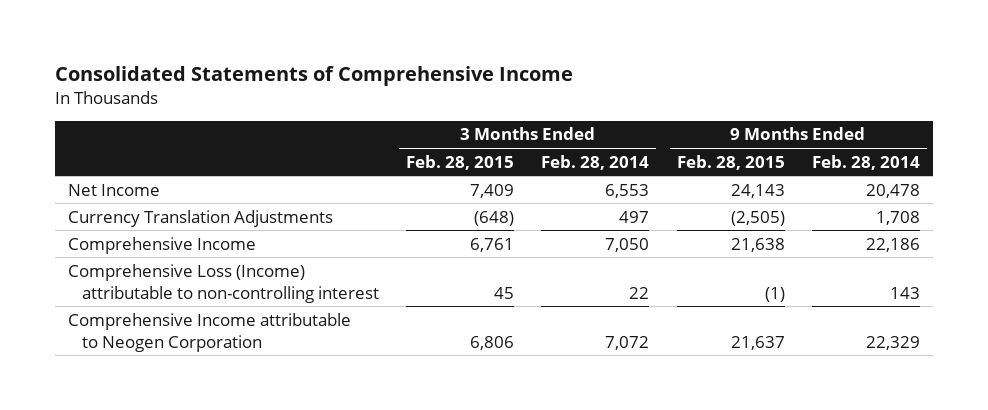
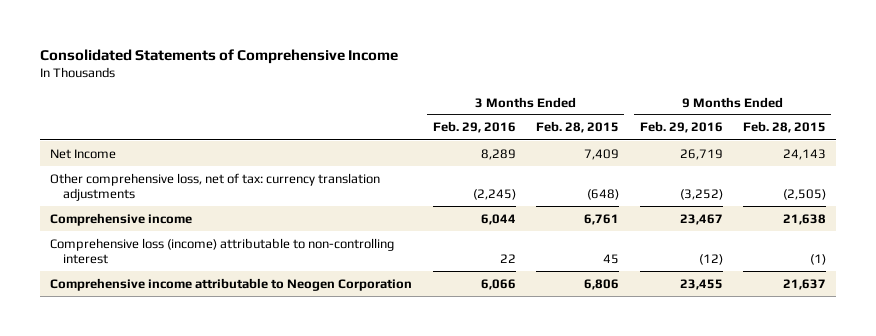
- | 3 Months Ended Feb. 28, 2015 | 3 Months Ended Feb. 28, 2014 | 9 Months Ended Feb. 28, 2015 | 9 Months Ended Feb. 28, 2014
+ | 3 Months Ended Feb. 29, 2016 | 3 Months Ended Feb. 28, 2015 | 9 Months Ended Feb. 29, 2016 | 9 Months Ended Feb. 28, 2015
- Currency Translation Adjustments | (648) | 497 | (2,505) | 1,708
- Comprehensive Income | 6,761 | 7,050 | 21,638 | 22,186
- Comprehensive Loss (Income) attributable to non-controlling interest | 45 | 22 | (1) | 143
- Comprehensive Income attributable to Neogen Corporation | 6,806 | 7,072 | 21,637 | 22,329
+ Other comprehensive loss, net of tax: currency translation adjustments | (2,245) | (648) | (3,252) | (2,505)
+ Comprehensive income | 6,044 | 6,761 | 23,467 | 21,638
+ Comprehensive loss (income) attributable to non-controlling interest | 22 | 45 | (12) | (1)
+ Comprehensive income attributable to Neogen Corporation | 6,066 | 6,806 | 23,455 | 21,637

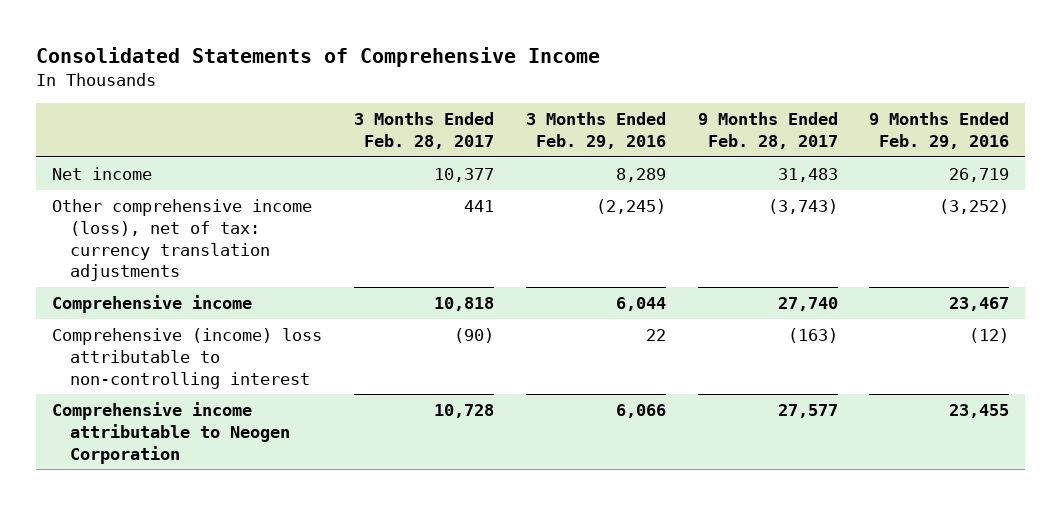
- | 3 Months Ended Feb. 29, 2016 | 3 Months Ended Feb. 28, 2015 | 9 Months Ended Feb. 29, 2016 | 9 Months Ended Feb. 28, 2015
+ | 3 Months Ended Feb. 28, 2017 | 3 Months Ended Feb. 29, 2016 | 9 Months Ended Feb. 28, 2017 | 9 Months Ended Feb. 29, 2016
- Net Income | 8,289 | 7,409 | 26,719 | 24,143
- Other comprehensive loss, net of tax: currency translation adjustments | (2,245) | (648) | (3,252) | (2,505)
+ Net income | 10,377 | 8,289 | 31,483 | 26,719
+ Other comprehensive income (loss), net of tax: currency translation adjustments | 441 | (2,245) | (3,743) | (3,252)
- Comprehensive loss (income) attributable to non-controlling interest | 22 | 45 | (12) | (1)
+ Comprehensive (income) loss attributable to non-controlling interest | (90) | 22 | (163) | (12)

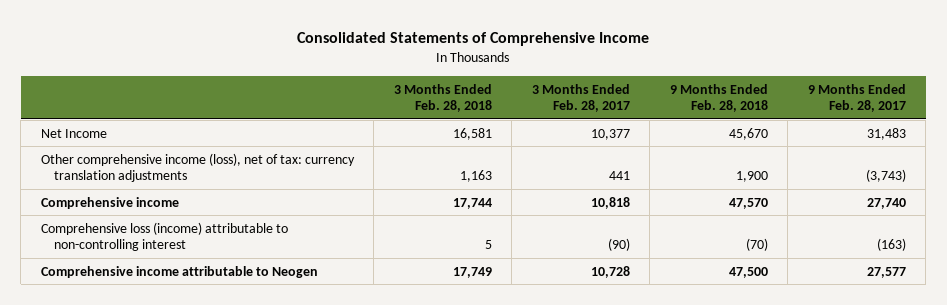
- | 3 Months Ended Feb. 28, 2017 | 3 Months Ended Feb. 29, 2016 | 9 Months Ended Feb. 28, 2017 | 9 Months Ended Feb. 29, 2016
+ | 3 Months Ended Feb. 28, 2018 | 3 Months Ended Feb. 28, 2017 | 9 Months Ended Feb. 28, 2018 | 9 Months Ended Feb. 28, 2017
- Net income | 10,377 | 8,289 | 31,483 | 26,719
+ Net Income | 16,581 | 10,377 | 45,670 | 31,483
- Comprehensive (income) loss attributable to non-controlling interest | (90) | 22 | (163) | (12)
- Comprehensive income attributable to Neogen Corporation | 10,728 | 6,066 | 27,577 | 23,455
+ Comprehensive loss (income) attributable to non-controlling interest | 5 | (90) | (70) | (163)
+ Comprehensive income attributable to Neogen | 17,749 | 10,728 | 47,500 | 27,577

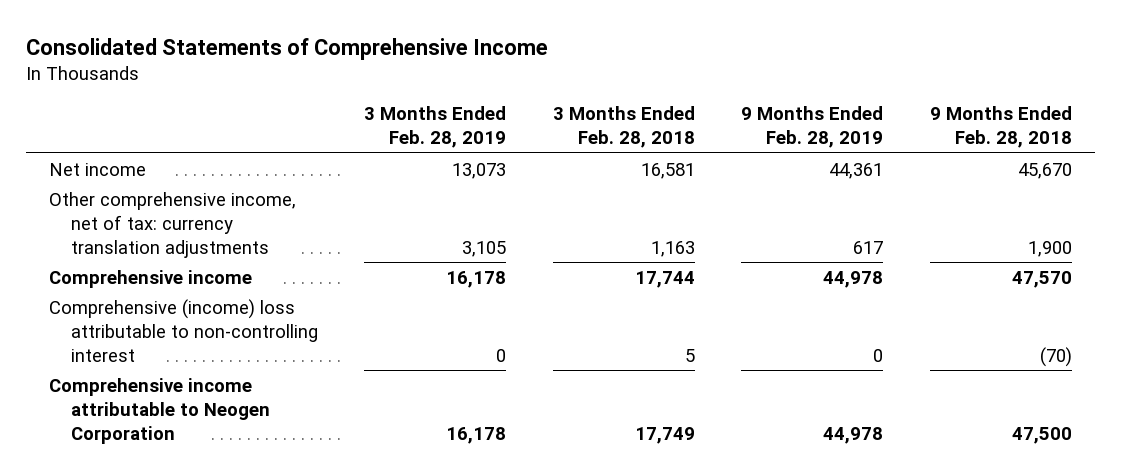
- | 3 Months Ended Feb. 28, 2018 | 3 Months Ended Feb. 28, 2017 | 9 Months Ended Feb. 28, 2018 | 9 Months Ended Feb. 28, 2017
+ | 3 Months Ended Feb. 28, 2019 | 3 Months Ended Feb. 28, 2018 | 9 Months Ended Feb. 28, 2019 | 9 Months Ended Feb. 28, 2018
- Net Income | 16,581 | 10,377 | 45,670 | 31,483
- Other comprehensive income (loss), net of tax: currency translation adjustments | 1,163 | 441 | 1,900 | (3,743)
+ Net income | 13,073 | 16,581 | 44,361 | 45,670
+ Other comprehensive income, net of tax: currency translation adjustments | 3,105 | 1,163 | 617 | 1,900
- Comprehensive loss (income) attributable to non-controlling interest | 5 | (90) | (70) | (163)
- Comprehensive income attributable to Neogen | 17,749 | 10,728 | 47,500 | 27,577
+ Comprehensive (income) loss attributable to non-controlling interest | 0 | 5 | 0 | (70)
+ Comprehensive income attributable to Neogen Corporation | 16,178 | 17,749 | 44,978 | 47,500

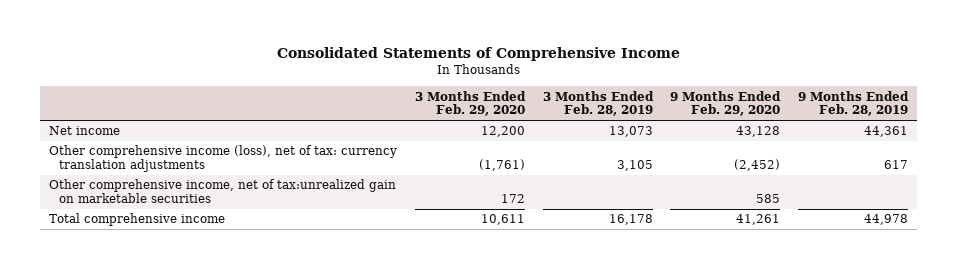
- | 3 Months Ended Feb. 28, 2019 | 3 Months Ended Feb. 28, 2018 | 9 Months Ended Feb. 28, 2019 | 9 Months Ended Feb. 28, 2018
+ | 3 Months Ended Feb. 29, 2020 | 3 Months Ended Feb. 28, 2019 | 9 Months Ended Feb. 29, 2020 | 9 Months Ended Feb. 28, 2019
- Other comprehensive income, net of tax: currency translation adjustments | 3,105 | 1,163 | 617 | 1,900
- Comprehensive income | 16,178 | 17,744 | 44,978 | 47,570
- Comprehensive (income) loss attributable to non-controlling interest | 0 | 5 | 0 | (70)
- Comprehensive income attributable to Neogen Corporation | 16,178 | 17,749 | 44,978 | 47,500
+ Other comprehensive income (loss), net of tax: currency translation adjustments | (1,761) | 3,105 | (2,452) | 617
+ Other comprehensive income, net of tax:unrealized gain on marketable securities | 172 | | 585 |
+ Total comprehensive income | 10,611 | 16,178 | 41,261 | 44,978

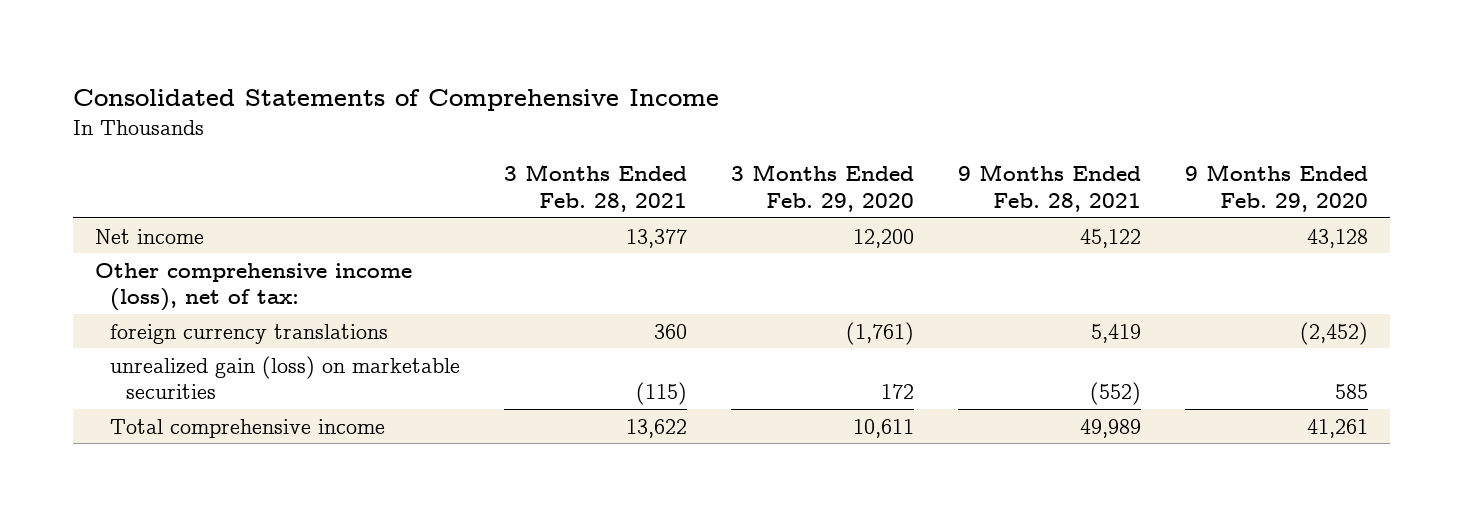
- | 3 Months Ended Feb. 29, 2020 | 3 Months Ended Feb. 28, 2019 | 9 Months Ended Feb. 29, 2020 | 9 Months Ended Feb. 28, 2019
+ | 3 Months Ended Feb. 28, 2021 | 3 Months Ended Feb. 29, 2020 | 9 Months Ended Feb. 28, 2021 | 9 Months Ended Feb. 29, 2020
- Other comprehensive income (loss), net of tax: currency translation adjustments | (1,761) | 3,105 | (2,452) | 617
- Other comprehensive income, net of tax:unrealized gain on marketable securities | 172 | | 585 |
+ Other comprehensive income (loss), net of tax:
+ foreign currency translations | 360 | (1,761) | 5,419 | (2,452)
+ unrealized gain (loss) on marketable securities | (115) | 172 | (552) | 585

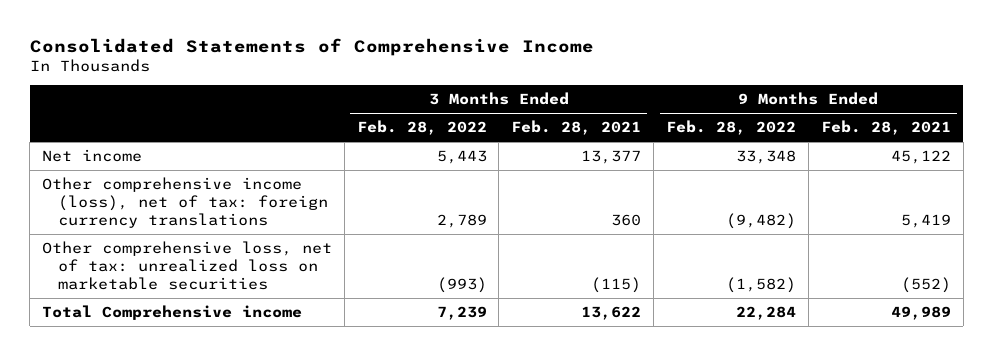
- | 3 Months Ended Feb. 28, 2021 | 3 Months Ended Feb. 29, 2020 | 9 Months Ended Feb. 28, 2021 | 9 Months Ended Feb. 29, 2020
+ | 3 Months Ended Feb. 28, 2022 | 3 Months Ended Feb. 28, 2021 | 9 Months Ended Feb. 28, 2022 | 9 Months Ended Feb. 28, 2021
- Other comprehensive income (loss), net of tax:
- foreign currency translations | 360 | (1,761) | 5,419 | (2,452)
- unrealized gain (loss) on marketable securities | (115) | 172 | (552) | 585
- Total comprehensive income | 13,622 | 10,611 | 49,989 | 41,261
+ Other comprehensive income (loss), net of tax: foreign currency translations | 2,789 | 360 | (9,482) | 5,419
+ Other comprehensive loss, net of tax: unrealized loss on marketable securities | (993) | (115) | (1,582) | (552)
+ Total Comprehensive income | 7,239 | 13,622 | 22,284 | 49,989

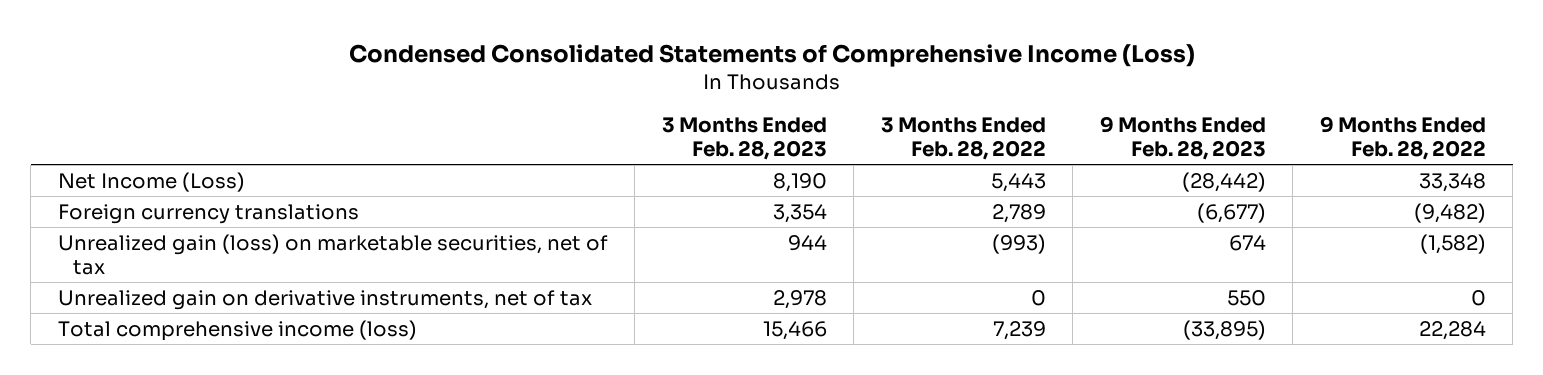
- Consolidated Statements of Comprehensive Income
+ Condensed Consolidated Statements of Comprehensive Income (Loss)
- | 3 Months Ended Feb. 28, 2022 | 3 Months Ended Feb. 28, 2021 | 9 Months Ended Feb. 28, 2022 | 9 Months Ended Feb. 28, 2021
+ | 3 Months Ended Feb. 28, 2023 | 3 Months Ended Feb. 28, 2022 | 9 Months Ended Feb. 28, 2023 | 9 Months Ended Feb. 28, 2022
- Net income | 5,443 | 13,377 | 33,348 | 45,122
- Other comprehensive income (loss), net of tax: foreign currency translations | 2,789 | 360 | (9,482) | 5,419
- Other comprehensive loss, net of tax: unrealized loss on marketable securities | (993) | (115) | (1,582) | (552)
- Total Comprehensive income | 7,239 | 13,622 | 22,284 | 49,989
+ Net Income (Loss) | 8,190 | 5,443 | (28,442) | 33,348
+ Foreign currency translations | 3,354 | 2,789 | (6,677) | (9,482)
+ Unrealized gain (loss) on marketable securities, net of tax | 944 | (993) | 674 | (1,582)
+ Unrealized gain on derivative instruments, net of tax | 2,978 | 0 | 550 | 0
+ Total comprehensive income (loss) | 15,466 | 7,239 | (33,895) | 22,284

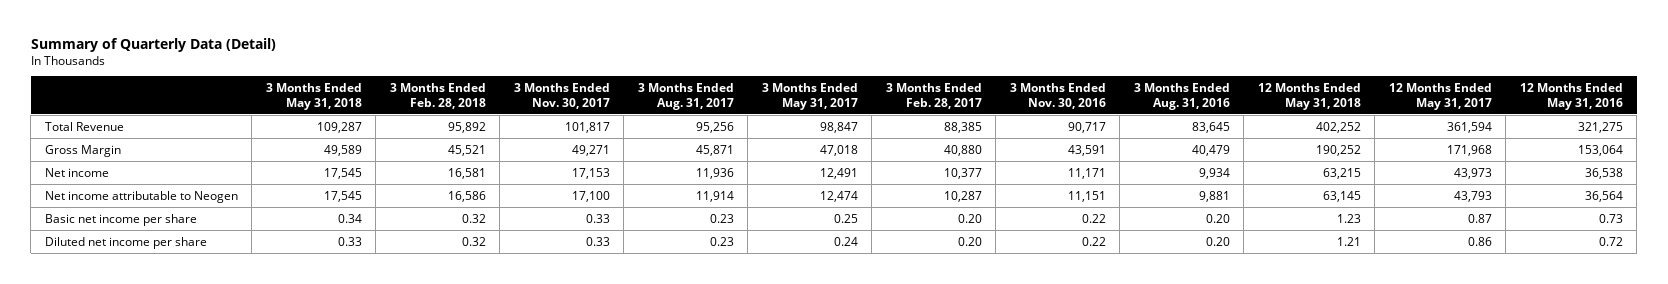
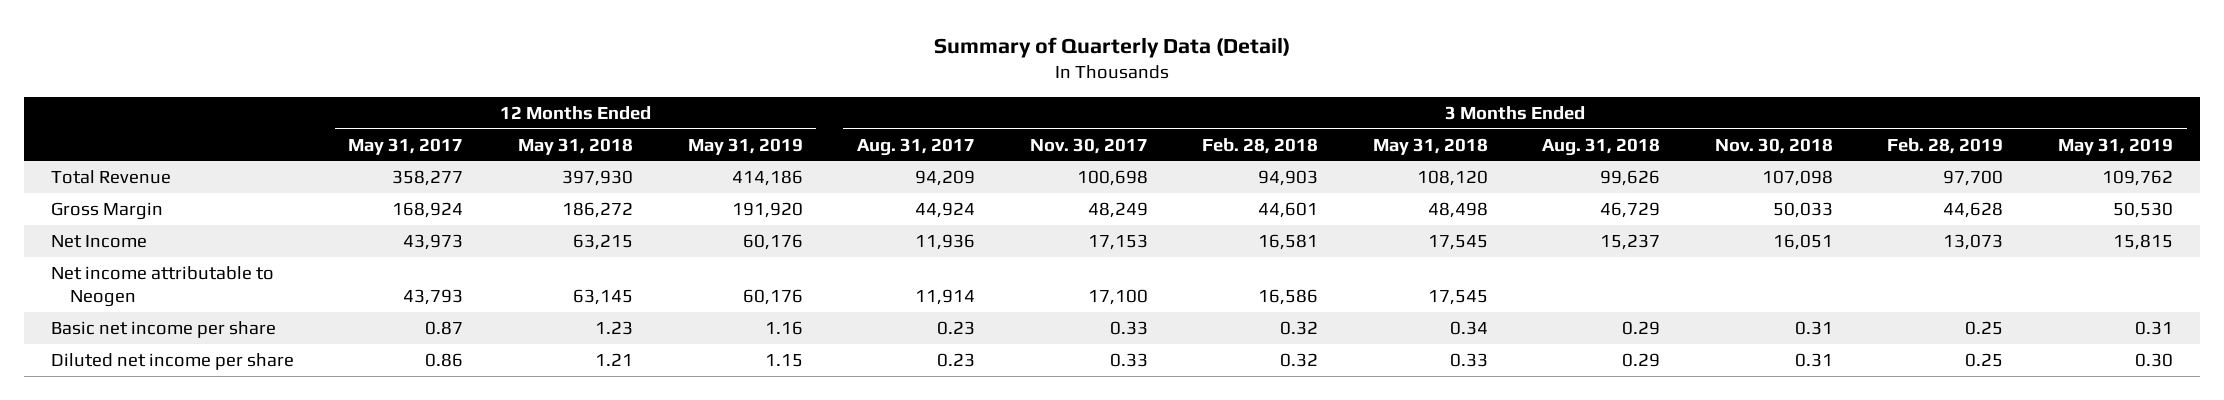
- | 3 Months Ended May 31, 2018 | 3 Months Ended Feb. 28, 2018 | 3 Months Ended Nov. 30, 2017 | 3 Months Ended Aug. 31, 2017 | 3 Months Ended May 31, 2017 | 3 Months Ended Feb. 28, 2017 | 3 Months Ended Nov. 30, 2016 | 3 Months Ended Aug. 31, 2016 | 12 Months Ended May 31, 2018 | 12 Months Ended May 31, 2017 | 12 Months Ended May 31, 2016
+ | 12 Months Ended May 31, 2017 | 12 Months Ended May 31, 2018 | 12 Months Ended May 31, 2019 | 3 Months Ended Aug. 31, 2017 | 3 Months Ended Nov. 30, 2017 | 3 Months Ended Feb. 28, 2018 | 3 Months Ended May 31, 2018 | 3 Months Ended Aug. 31, 2018 | 3 Months Ended Nov. 30, 2018 | 3 Months Ended Feb. 28, 2019 | 3 Months Ended May 31, 2019
- Total Revenue | 109,287 | 95,892 | 101,817 | 95,256 | 98,847 | 88,385 | 90,717 | 83,645 | 402,252 | 361,594 | 321,275
- Gross Margin | 49,589 | 45,521 | 49,271 | 45,871 | 47,018 | 40,880 | 43,591 | 40,479 | 190,252 | 171,968 | 153,064
- Net income | 17,545 | 16,581 | 17,153 | 11,936 | 12,491 | 10,377 | 11,171 | 9,934 | 63,215 | 43,973 | 36,538
+ Total Revenue | 358,277 | 397,930 | 414,186 | 94,209 | 100,698 | 94,903 | 108,120 | 99,626 | 107,098 | 97,700 | 109,762
+ Gross Margin | 168,924 | 186,272 | 191,920 | 44,924 | 48,249 | 44,601 | 48,498 | 46,729 | 50,033 | 44,628 | 50,530
+ Net Income | 43,973 | 63,215 | 60,176 | 11,936 | 17,153 | 16,581 | 17,545 | 15,237 | 16,051 | 13,073 | 15,815

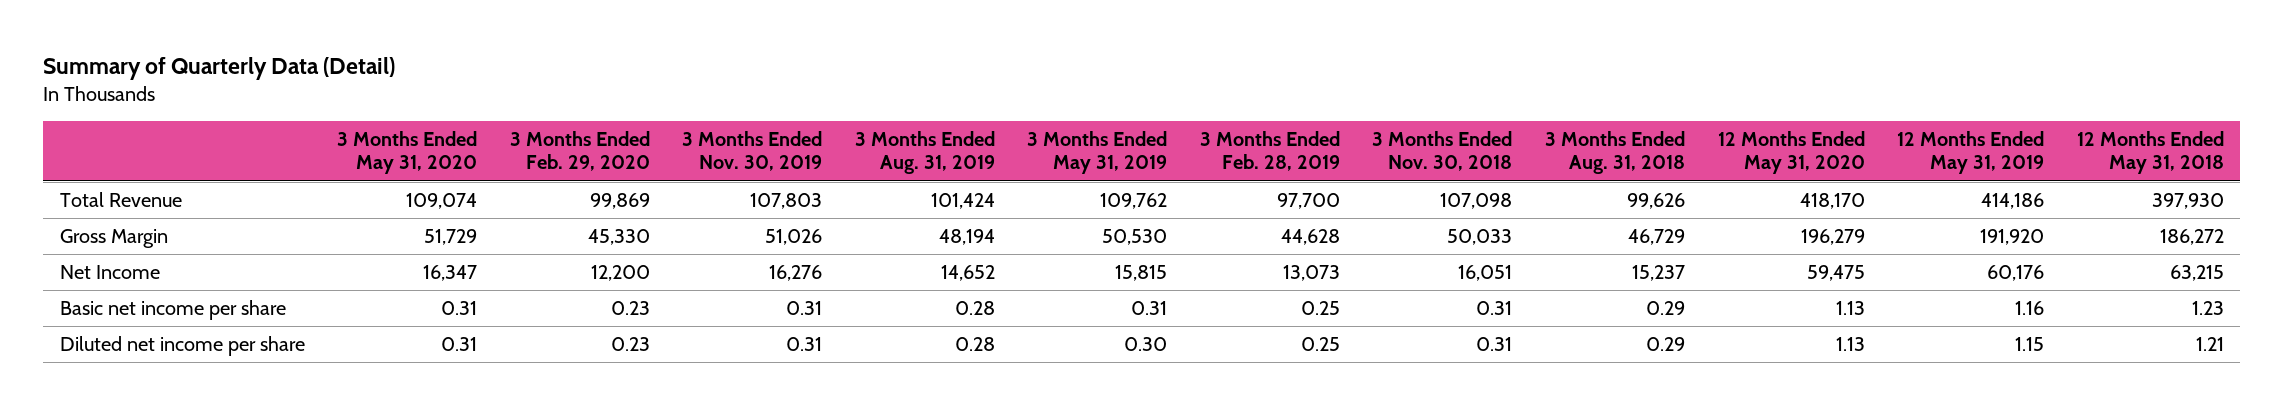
- | 12 Months Ended May 31, 2017 | 12 Months Ended May 31, 2018 | 12 Months Ended May 31, 2019 | 3 Months Ended Aug. 31, 2017 | 3 Months Ended Nov. 30, 2017 | 3 Months Ended Feb. 28, 2018 | 3 Months Ended May 31, 2018 | 3 Months Ended Aug. 31, 2018 | 3 Months Ended Nov. 30, 2018 | 3 Months Ended Feb. 28, 2019 | 3 Months Ended May 31, 2019
+ | 3 Months Ended May 31, 2020 | 3 Months Ended Feb. 29, 2020 | 3 Months Ended Nov. 30, 2019 | 3 Months Ended Aug. 31, 2019 | 3 Months Ended May 31, 2019 | 3 Months Ended Feb. 28, 2019 | 3 Months Ended Nov. 30, 2018 | 3 Months Ended Aug. 31, 2018 | 12 Months Ended May 31, 2020 | 12 Months Ended May 31, 2019 | 12 Months Ended May 31, 2018
- Net income attributable to Neogen | 43,793 | 63,145 | 60,176 | 11,914 | 17,100 | 16,586 | 17,545 | | | |

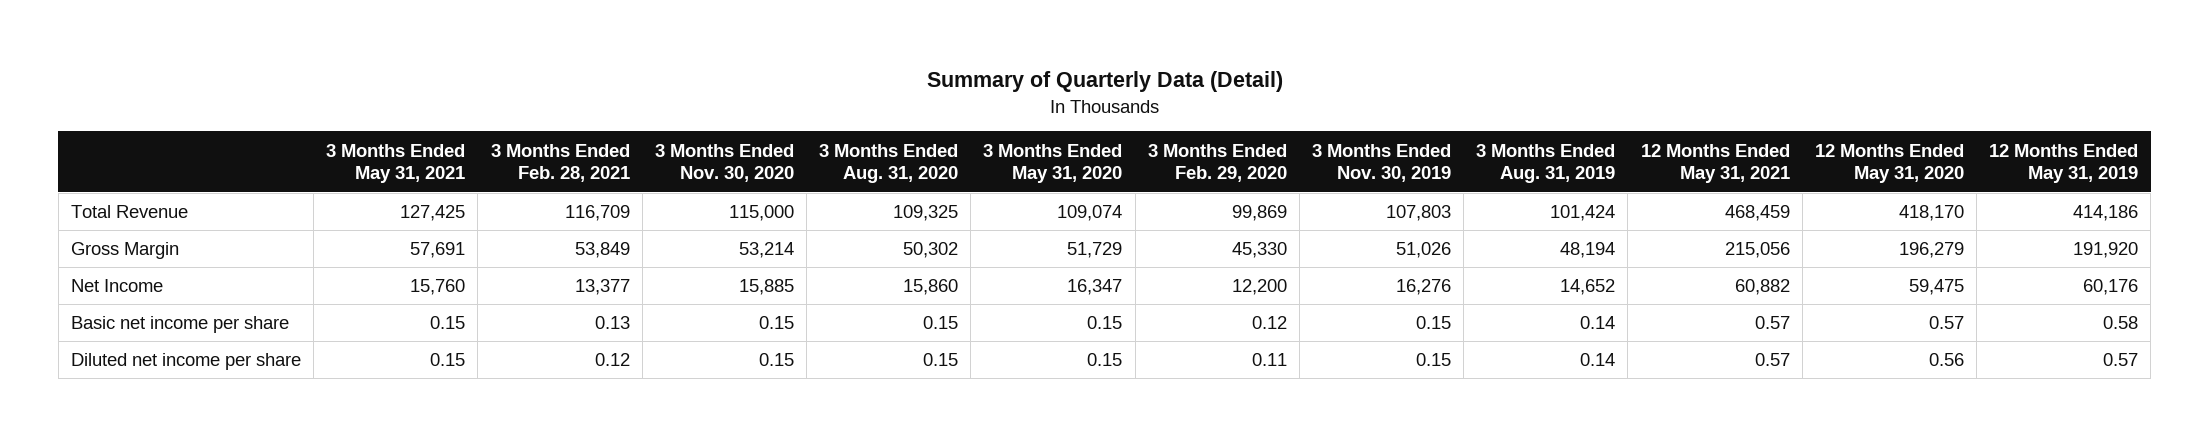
- | 3 Months Ended May 31, 2020 | 3 Months Ended Feb. 29, 2020 | 3 Months Ended Nov. 30, 2019 | 3 Months Ended Aug. 31, 2019 | 3 Months Ended May 31, 2019 | 3 Months Ended Feb. 28, 2019 | 3 Months Ended Nov. 30, 2018 | 3 Months Ended Aug. 31, 2018 | 12 Months Ended May 31, 2020 | 12 Months Ended May 31, 2019 | 12 Months Ended May 31, 2018
+ | 3 Months Ended May 31, 2021 | 3 Months Ended Feb. 28, 2021 | 3 Months Ended Nov. 30, 2020 | 3 Months Ended Aug. 31, 2020 | 3 Months Ended May 31, 2020 | 3 Months Ended Feb. 29, 2020 | 3 Months Ended Nov. 30, 2019 | 3 Months Ended Aug. 31, 2019 | 12 Months Ended May 31, 2021 | 12 Months Ended May 31, 2020 | 12 Months Ended May 31, 2019
- Basic net income per share | 0.31 | 0.23 | 0.31 | 0.28 | 0.31 | 0.25 | 0.31 | 0.29 | 1.13 | 1.16 | 1.23
- Diluted net income per share | 0.31 | 0.23 | 0.31 | 0.28 | 0.30 | 0.25 | 0.31 | 0.29 | 1.13 | 1.15 | 1.21
+ Basic net income per share | 0.15 | 0.13 | 0.15 | 0.15 | 0.15 | 0.12 | 0.15 | 0.14 | 0.57 | 0.57 | 0.58
+ Diluted net income per share | 0.15 | 0.12 | 0.15 | 0.15 | 0.15 | 0.11 | 0.15 | 0.14 | 0.57 | 0.56 | 0.57

